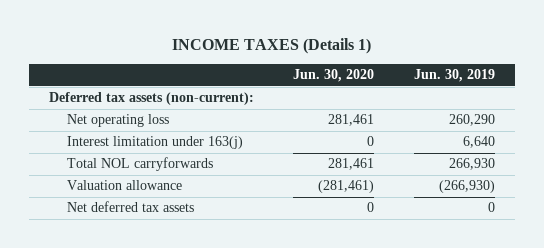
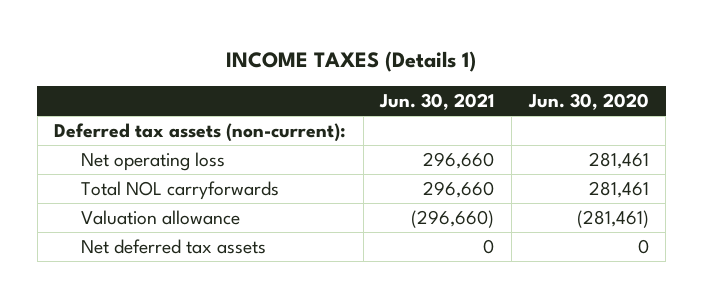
- | Jun. 30, 2020 | Jun. 30, 2019
+ | Jun. 30, 2021 | Jun. 30, 2020
- Interest limitation under 163(j) | 0 | 6,640

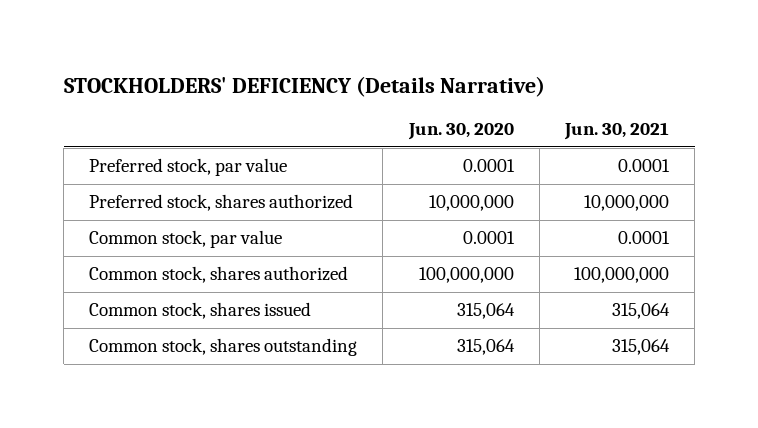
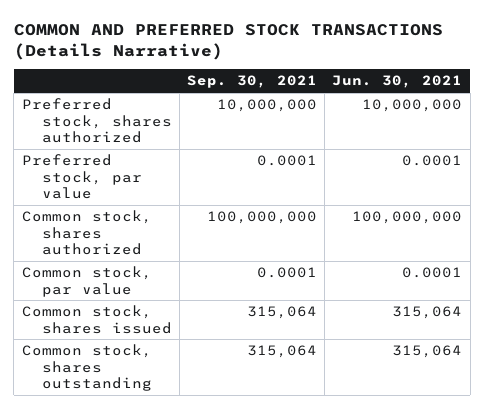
- STOCKHOLDERS' DEFICIENCY (Details Narrative)
+ COMMON AND PREFERRED STOCK TRANSACTIONS (Details Narrative)
- | Jun. 30, 2020 | Jun. 30, 2021
+ | Sep. 30, 2021 | Jun. 30, 2021
moved down: Preferred stock, par value | 0.0001 | 0.0001
moved down: Common stock, par value | 0.0001 | 0.0001

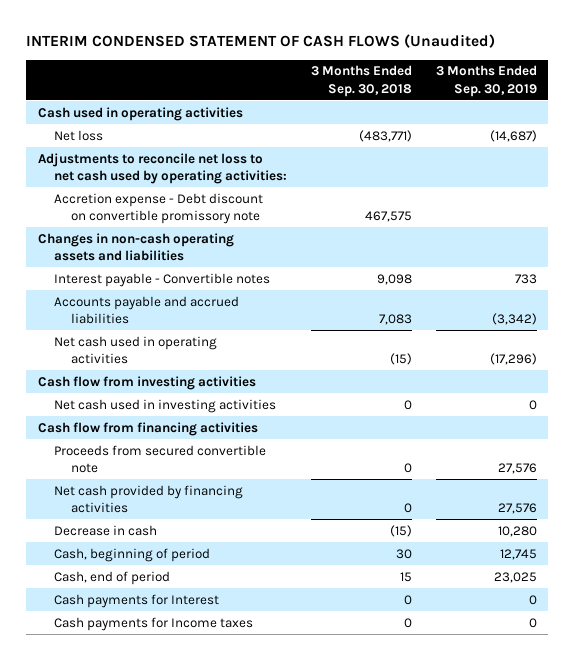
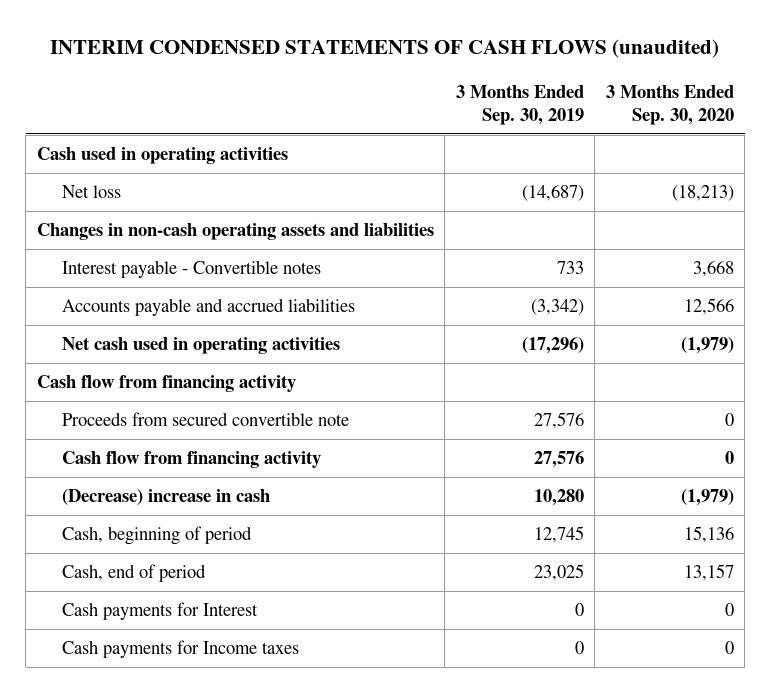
- INTERIM CONDENSED STATEMENT OF CASH FLOWS (Unaudited)
+ INTERIM CONDENSED STATEMENTS OF CASH FLOWS (unaudited)
- | 3 Months Ended Sep. 30, 2018 | 3 Months Ended Sep. 30, 2019
+ | 3 Months Ended Sep. 30, 2019 | 3 Months Ended Sep. 30, 2020
- Adjustments to reconcile net loss to net cash used by operating activities:
- Accretion expense - Debt discount on convertible promissory note | 467,575 |
- Cash flow from investing activities
- Net cash used in investing activities | 0 | 0
- Cash flow from financing activities
+ Cash flow from financing activity
- Net cash provided by financing activities | 0 | 27,576
- Decrease in cash | (15) | 10,280
+ Cash flow from financing activity | 27,576 | 0
+ (Decrease) increase in cash | 10,280 | (1,979)

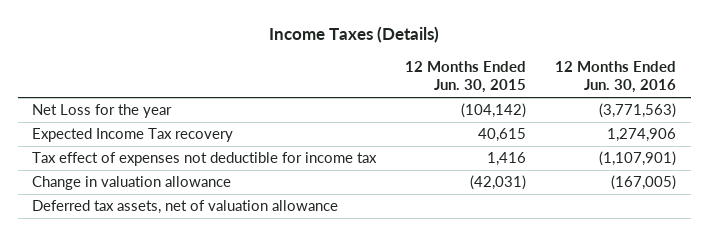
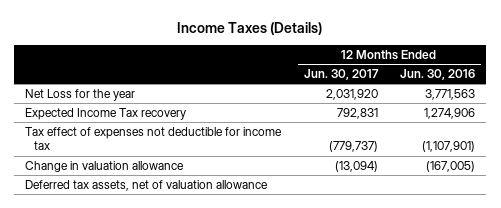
- | 12 Months Ended Jun. 30, 2015 | 12 Months Ended Jun. 30, 2016
+ | 12 Months Ended Jun. 30, 2017 | 12 Months Ended Jun. 30, 2016
- Net Loss for the year | (104,142) | (3,771,563)
+ Net Loss for the year | 2,031,920 | 3,771,563

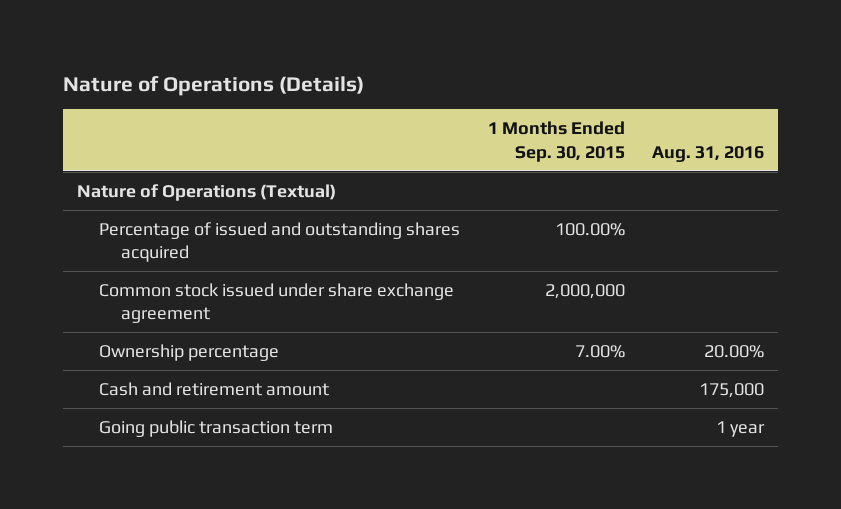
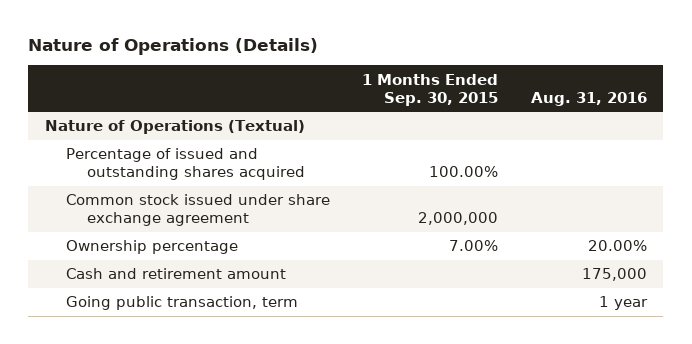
- Going public transaction term | | 1 year
+ Going public transaction, term | | 1 year

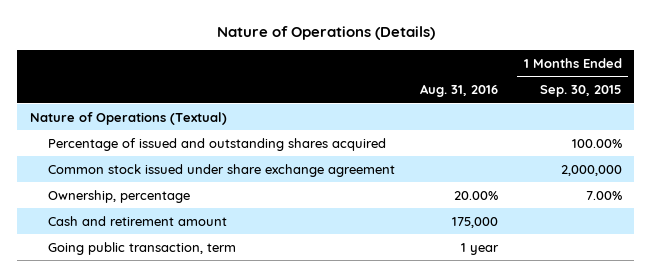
- | 1 Months Ended Sep. 30, 2015 | Aug. 31, 2016
+ | Aug. 31, 2016 | 1 Months Ended Sep. 30, 2015
- Ownership percentage | 7.00% | 20.00%
+ Ownership, percentage | 20.00% | 7.00%

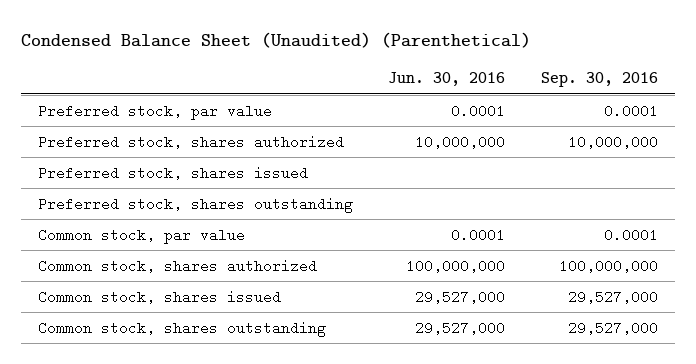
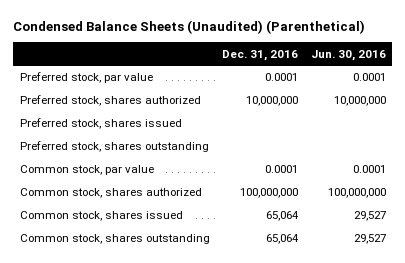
- Condensed Balance Sheet (Unaudited) (Parenthetical)
+ Condensed Balance Sheets (Unaudited) (Parenthetical)
- | Jun. 30, 2016 | Sep. 30, 2016
+ | Dec. 31, 2016 | Jun. 30, 2016
- Common stock, shares issued | 29,527,000 | 29,527,000
- Common stock, shares outstanding | 29,527,000 | 29,527,000
+ Common stock, shares issued | 65,064 | 29,527
+ Common stock, shares outstanding | 65,064 | 29,527

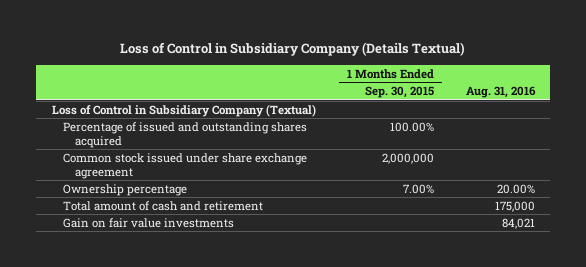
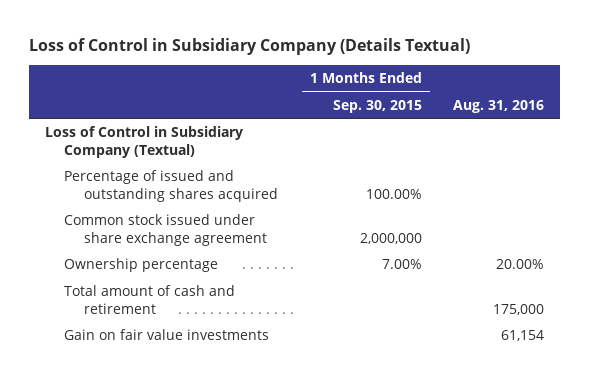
- Gain on fair value investments | | 84,021
+ Gain on fair value investments | | 61,154

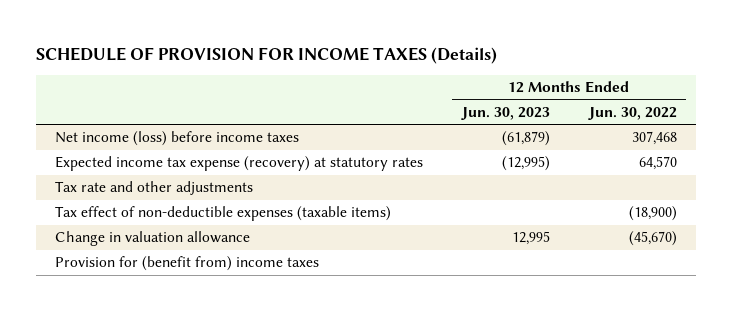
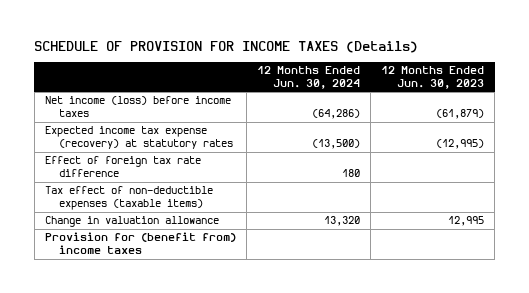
- | 12 Months Ended Jun. 30, 2023 | 12 Months Ended Jun. 30, 2022
+ | 12 Months Ended Jun. 30, 2024 | 12 Months Ended Jun. 30, 2023
- Tax rate and other adjustments
+ Effect of foreign tax rate difference | 180 |

